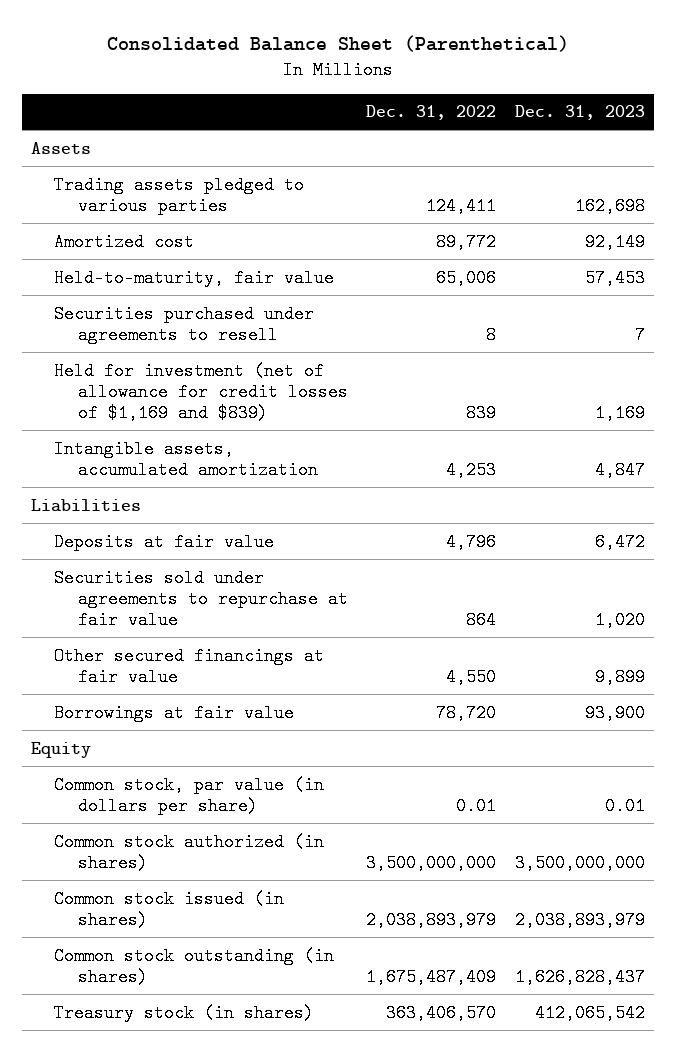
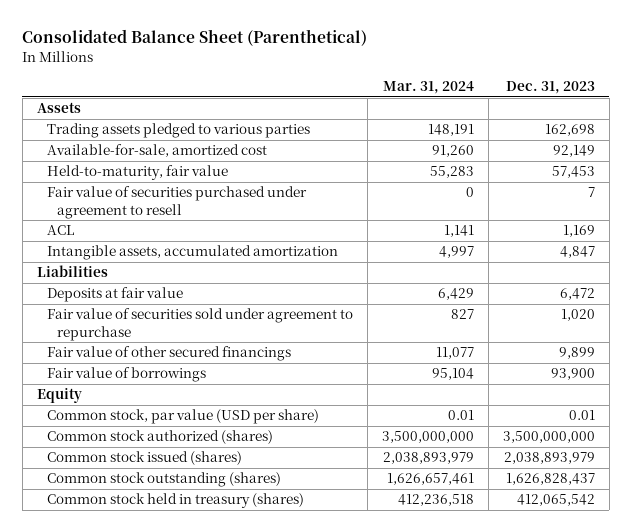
- | Dec. 31, 2022 | Dec. 31, 2023
+ | Mar. 31, 2024 | Dec. 31, 2023
- Amortized cost | 89,772 | 92,149
+ Available-for-sale, amortized cost | 91,260 | 92,149
- Securities purchased under agreements to resell | 8 | 7
- Held for investment (net of allowance for credit losses of $1,169 and $839) | 839 | 1,169
+ Fair value of securities purchased under agreement to resell | 0 | 7
+ ACL | 1,141 | 1,169
- Securities sold under agreements to repurchase at fair value | 864 | 1,020
- Other secured financings at fair value | 4,550 | 9,899
- Borrowings at fair value | 78,720 | 93,900
+ Fair value of securities sold under agreement to repurchase | 827 | 1,020
+ Fair value of other secured financings | 11,077 | 9,899
+ Fair value of borrowings | 95,104 | 93,900
- Common stock, par value (in dollars per share) | 0.01 | 0.01
- Common stock authorized (in shares) | 3,500,000,000 | 3,500,000,000
- Common stock issued (in shares) | 2,038,893,979 | 2,038,893,979
- Common stock outstanding (in shares) | 1,675,487,409 | 1,626,828,437
- Treasury stock (in shares) | 363,406,570 | 412,065,542
+ Common stock, par value (USD per share) | 0.01 | 0.01
+ Common stock authorized (shares) | 3,500,000,000 | 3,500,000,000
+ Common stock issued (shares) | 2,038,893,979 | 2,038,893,979
+ Common stock outstanding (shares) | 1,626,657,461 | 1,626,828,437
+ Common stock held in treasury (shares) | 412,236,518 | 412,065,542

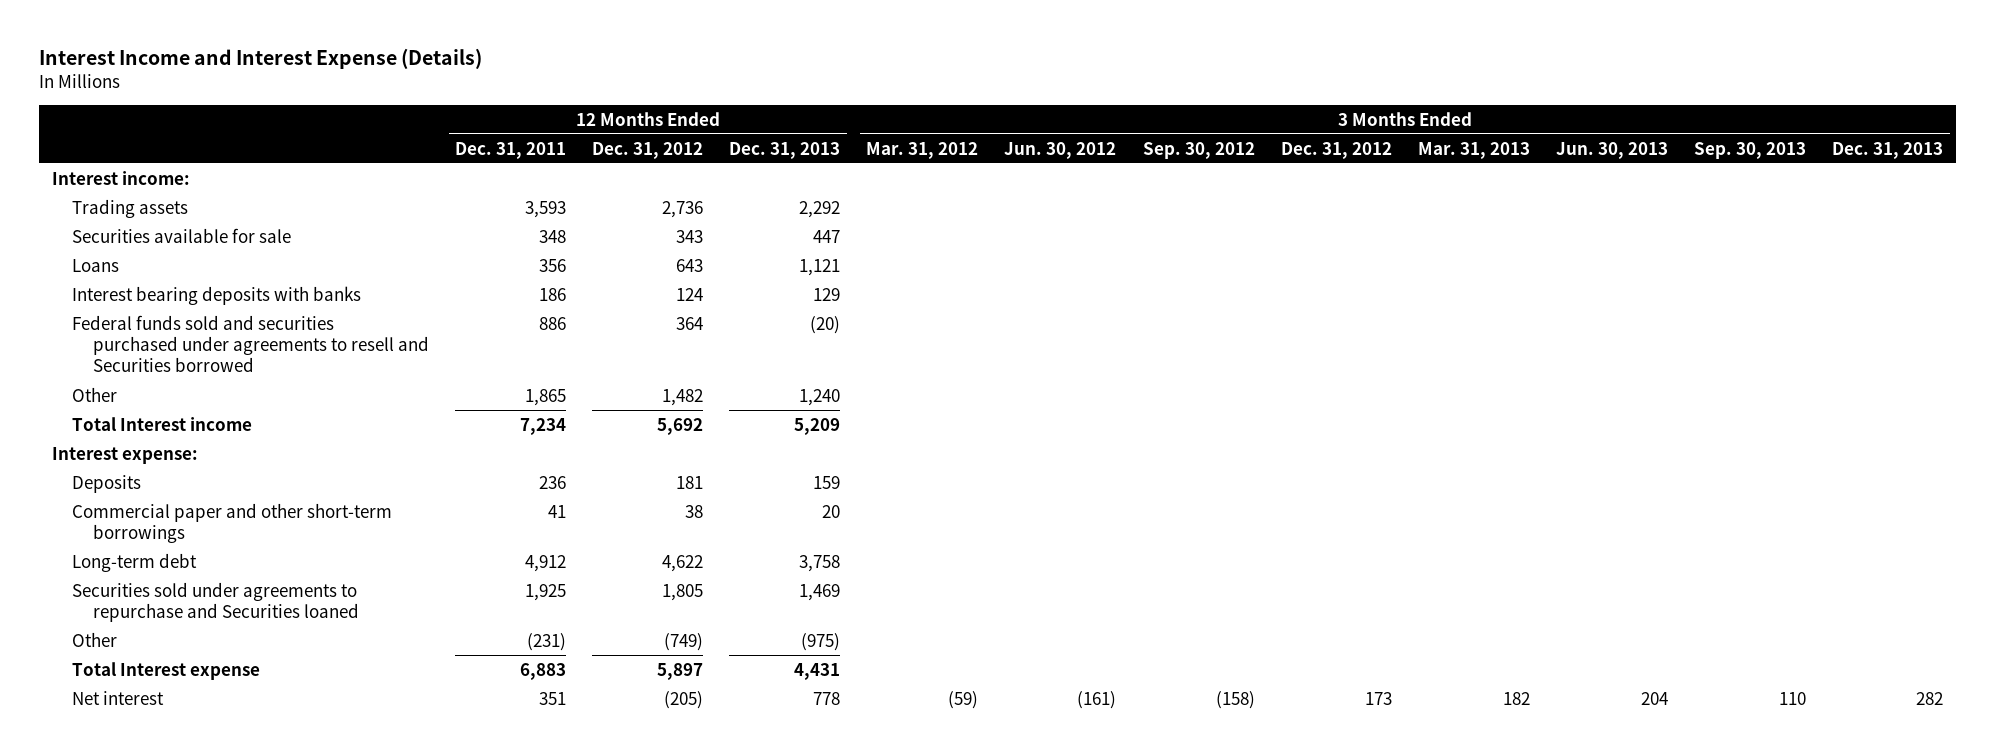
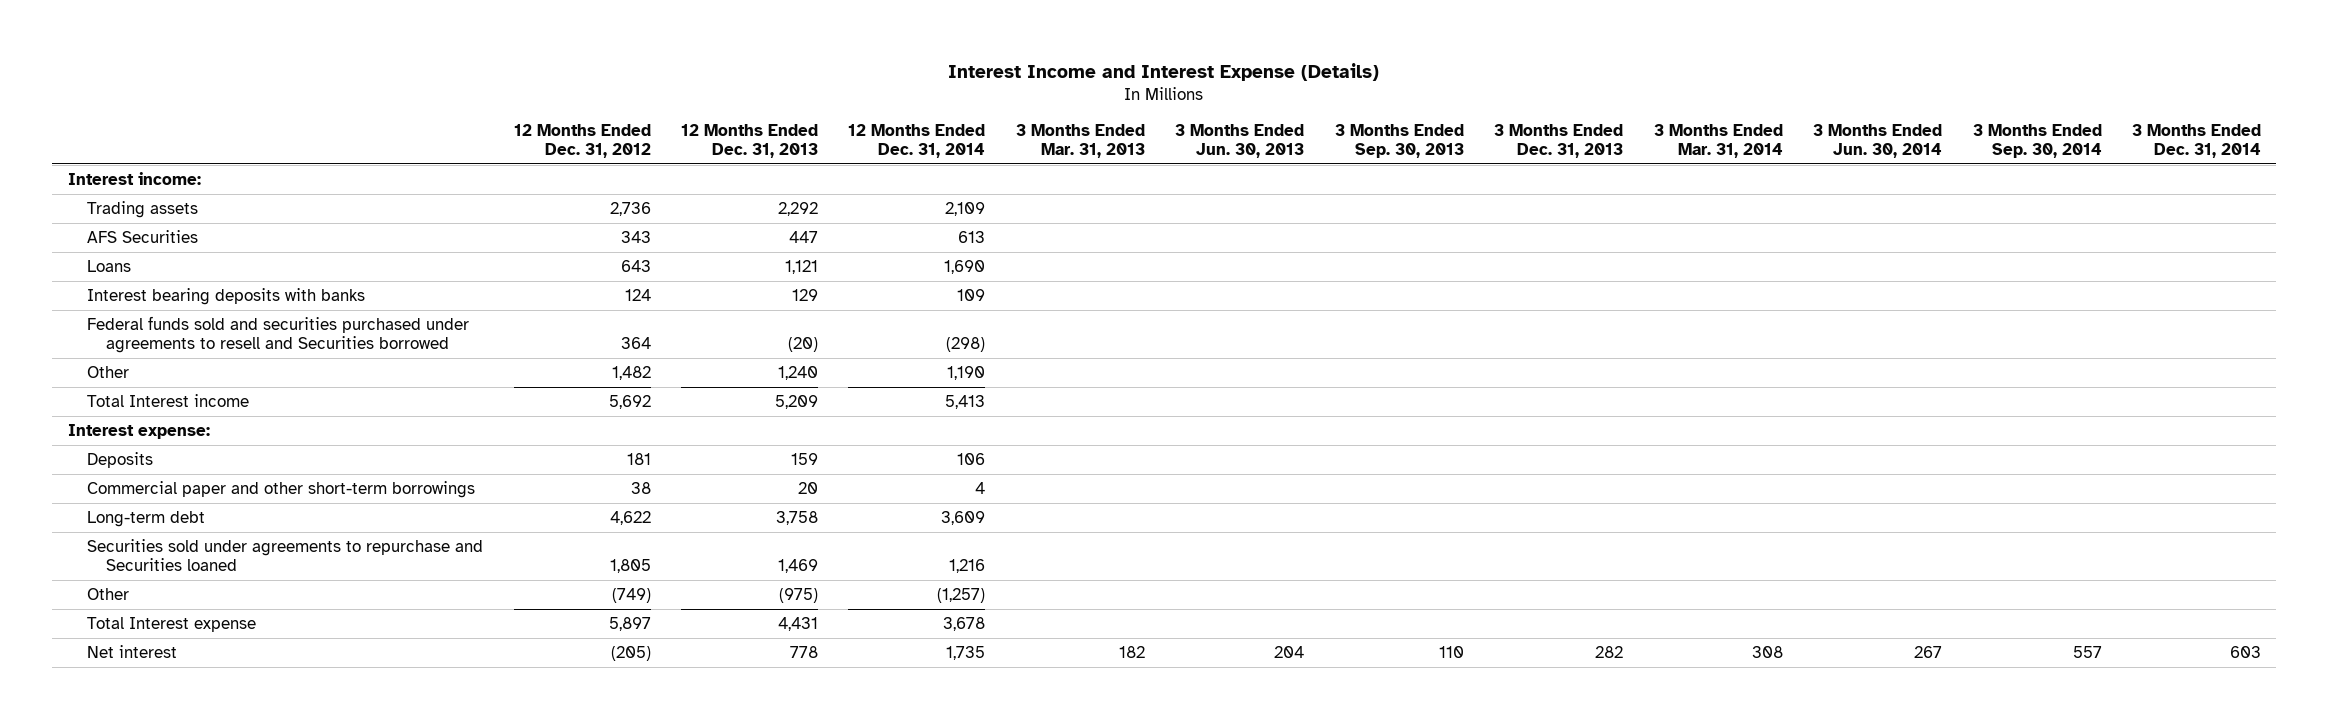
- | 12 Months Ended Dec. 31, 2011 | 12 Months Ended Dec. 31, 2012 | 12 Months Ended Dec. 31, 2013 | 3 Months Ended Mar. 31, 2012 | 3 Months Ended Jun. 30, 2012 | 3 Months Ended Sep. 30, 2012 | 3 Months Ended Dec. 31, 2012 | 3 Months Ended Mar. 31, 2013 | 3 Months Ended Jun. 30, 2013 | 3 Months Ended Sep. 30, 2013 | 3 Months Ended Dec. 31, 2013
+ | 12 Months Ended Dec. 31, 2012 | 12 Months Ended Dec. 31, 2013 | 12 Months Ended Dec. 31, 2014 | 3 Months Ended Mar. 31, 2013 | 3 Months Ended Jun. 30, 2013 | 3 Months Ended Sep. 30, 2013 | 3 Months Ended Dec. 31, 2013 | 3 Months Ended Mar. 31, 2014 | 3 Months Ended Jun. 30, 2014 | 3 Months Ended Sep. 30, 2014 | 3 Months Ended Dec. 31, 2014
- Securities available for sale | 348 | 343 | 447 | | | | | | | |
+ AFS Securities | 343 | 447 | 613 | | | | | | | |

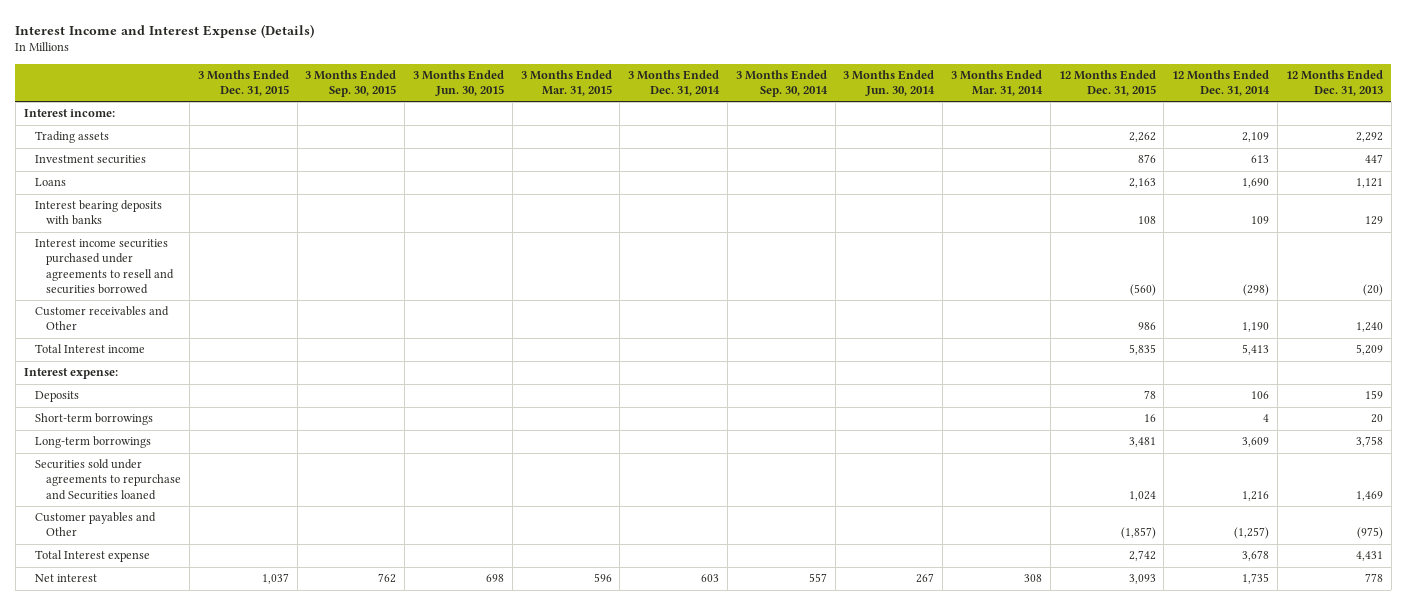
- | 12 Months Ended Dec. 31, 2012 | 12 Months Ended Dec. 31, 2013 | 12 Months Ended Dec. 31, 2014 | 3 Months Ended Mar. 31, 2013 | 3 Months Ended Jun. 30, 2013 | 3 Months Ended Sep. 30, 2013 | 3 Months Ended Dec. 31, 2013 | 3 Months Ended Mar. 31, 2014 | 3 Months Ended Jun. 30, 2014 | 3 Months Ended Sep. 30, 2014 | 3 Months Ended Dec. 31, 2014
+ | 3 Months Ended Dec. 31, 2015 | 3 Months Ended Sep. 30, 2015 | 3 Months Ended Jun. 30, 2015 | 3 Months Ended Mar. 31, 2015 | 3 Months Ended Dec. 31, 2014 | 3 Months Ended Sep. 30, 2014 | 3 Months Ended Jun. 30, 2014 | 3 Months Ended Mar. 31, 2014 | 12 Months Ended Dec. 31, 2015 | 12 Months Ended Dec. 31, 2014 | 12 Months Ended Dec. 31, 2013
- AFS Securities | 343 | 447 | 613 | | | | | | | |
+ Investment securities | | | | | | | | | 876 | 613 | 447
- Federal funds sold and securities purchased under agreements to resell and Securities borrowed | 364 | (20) | (298) | | | | | | | |
- Other | 1,482 | 1,240 | 1,190 | | | | | | | |
+ Interest income securities purchased under agreements to resell and securities borrowed | | | | | | | | | (560) | (298) | (20)
+ Customer receivables and Other | | | | | | | | | 986 | 1,190 | 1,240
- Commercial paper and other short-term borrowings | 38 | 20 | 4 | | | | | | | |
- Long-term debt | 4,622 | 3,758 | 3,609 | | | | | | | |
+ Short-term borrowings | | | | | | | | | 16 | 4 | 20
+ Long-term borrowings | | | | | | | | | 3,481 | 3,609 | 3,758
- Other | (749) | (975) | (1,257) | | | | | | | |
+ Customer payables and Other | | | | | | | | | (1,857) | (1,257) | (975)

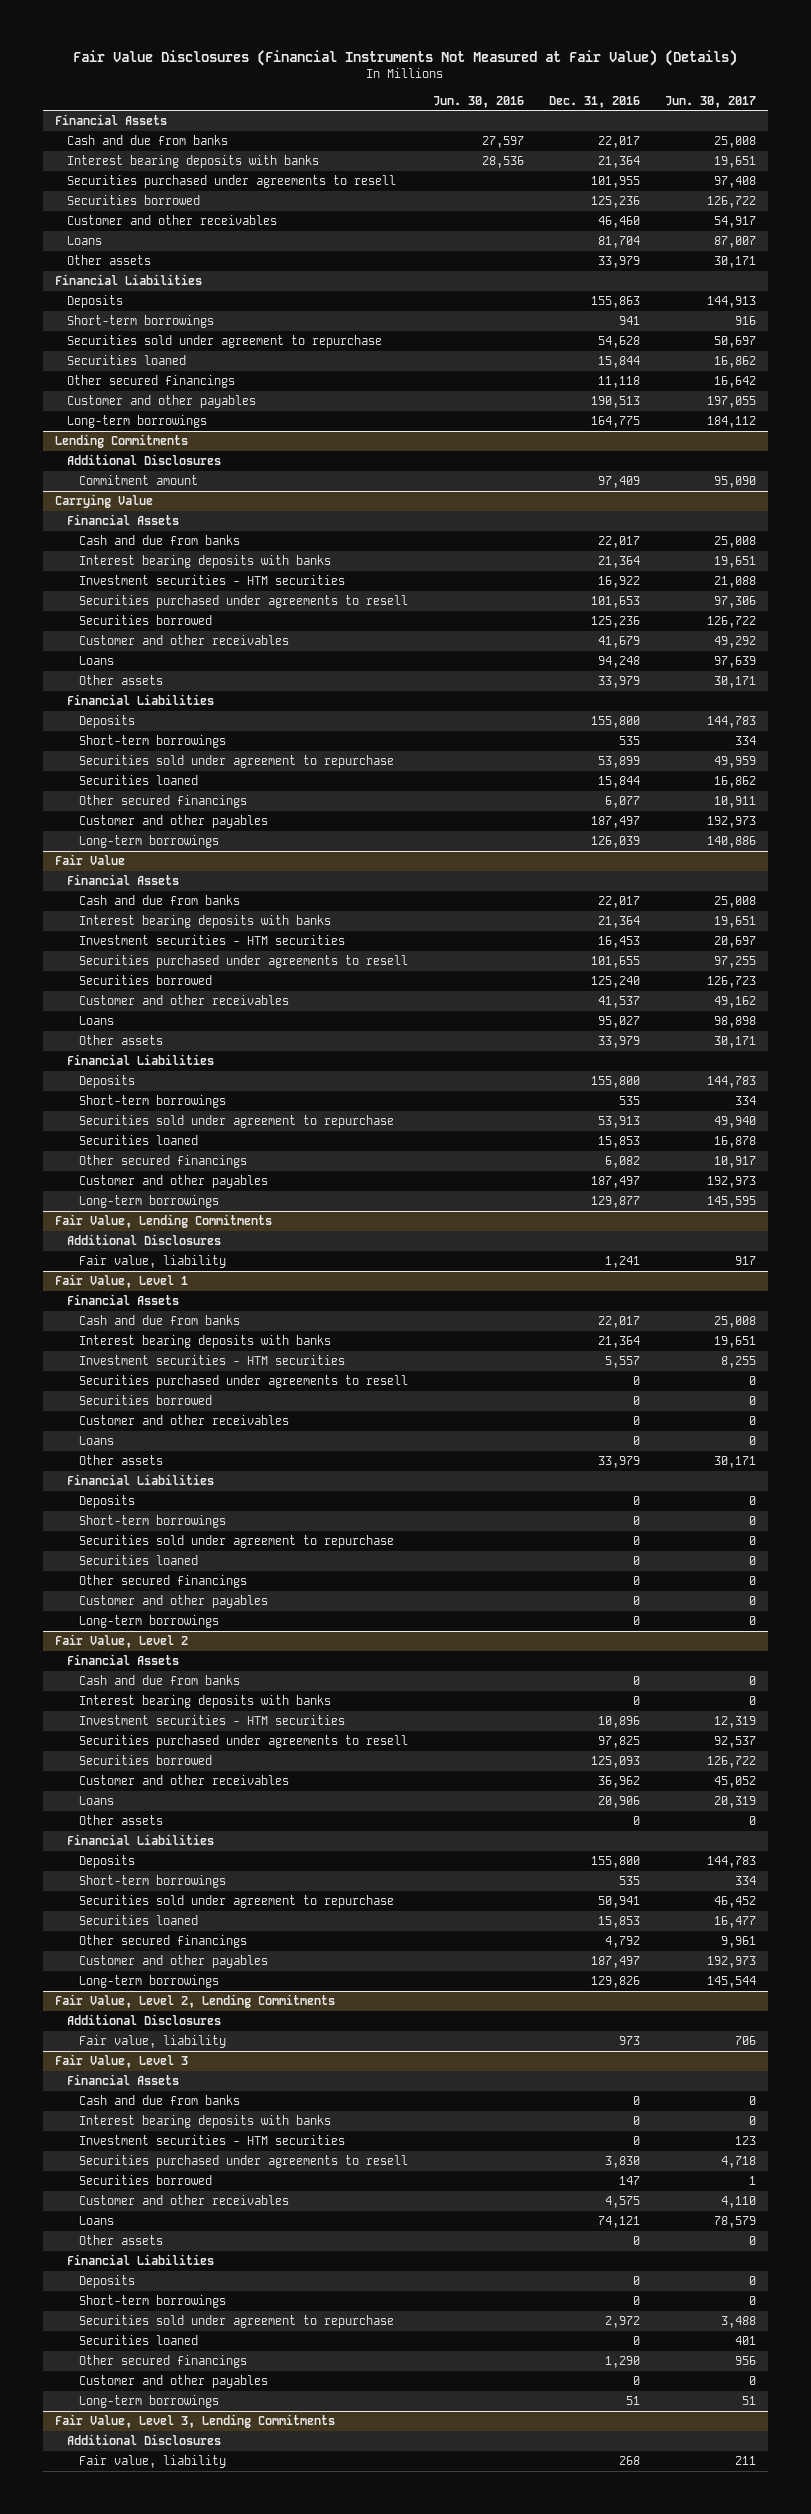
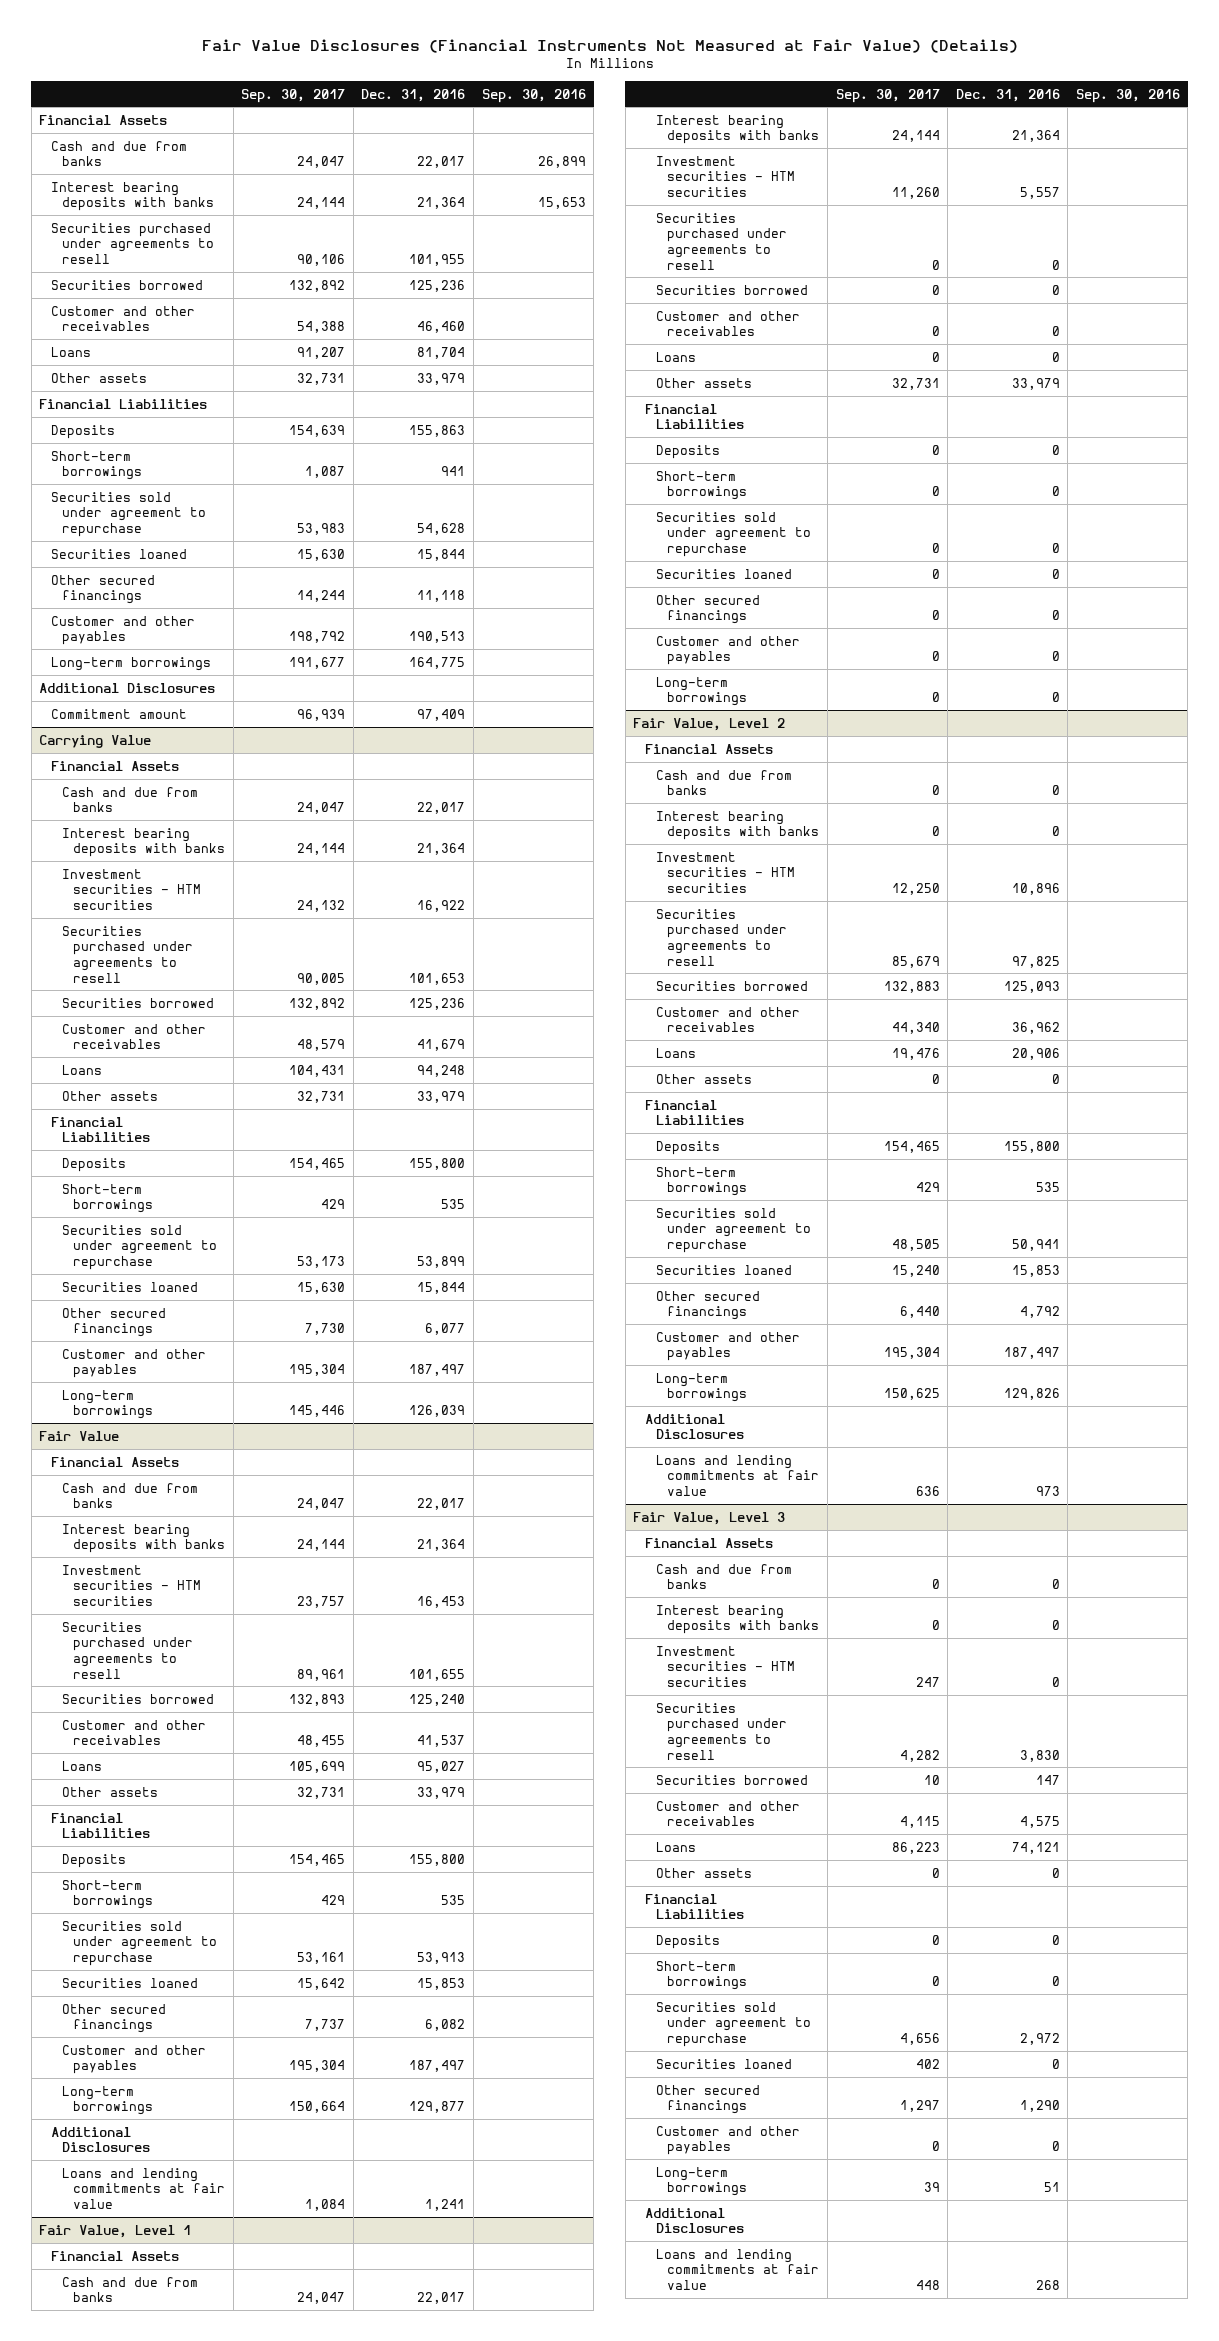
- | Jun. 30, 2016 | Dec. 31, 2016 | Jun. 30, 2017
+ | Sep. 30, 2017 | Dec. 31, 2016 | Sep. 30, 2016
- Lending Commitments
- Fair Value, Lending Commitments
- Fair value, liability | | 1,241 | 917
@ Fair Value
+ Loans and lending commitments at fair value | 1,084 | 1,241 |
- Fair Value, Level 2, Lending Commitments
- Fair value, liability | | 973 | 706
@ Fair Value, Level 2
+ Loans and lending commitments at fair value | 636 | 973 |
- Fair Value, Level 3, Lending Commitments
- Fair value, liability | | 268 | 211
@ Fair Value, Level 3
+ Loans and lending commitments at fair value | 448 | 268 |

